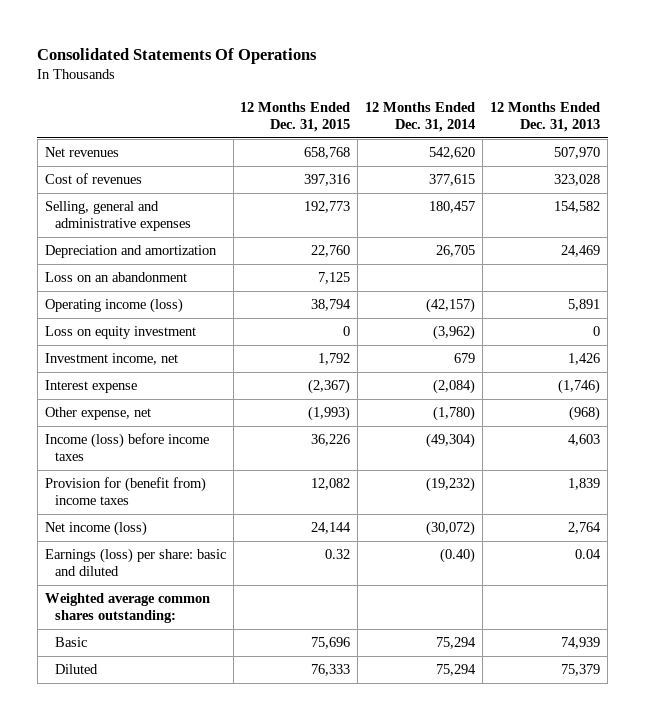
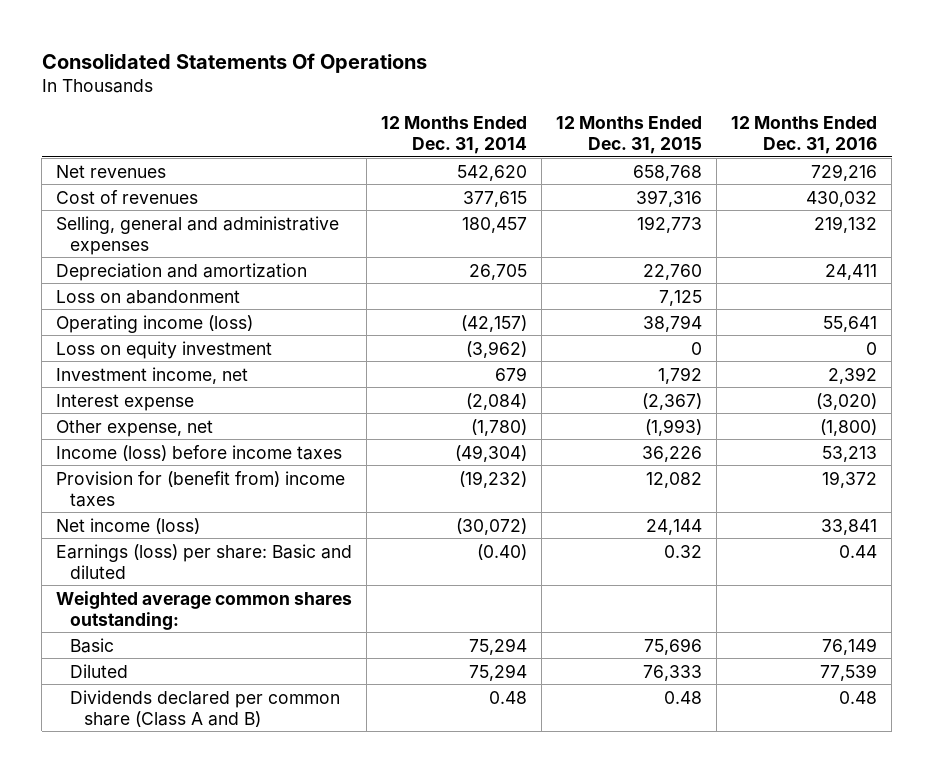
- | 12 Months Ended Dec. 31, 2015 | 12 Months Ended Dec. 31, 2014 | 12 Months Ended Dec. 31, 2013
+ | 12 Months Ended Dec. 31, 2014 | 12 Months Ended Dec. 31, 2015 | 12 Months Ended Dec. 31, 2016
- Loss on an abandonment | 7,125 | |
+ Loss on abandonment | | 7,125 |
- Earnings (loss) per share: basic and diluted | 0.32 | (0.40) | 0.04
+ Earnings (loss) per share: Basic and diluted | (0.40) | 0.32 | 0.44
+ Dividends declared per common share (Class A and B) | 0.48 | 0.48 | 0.48

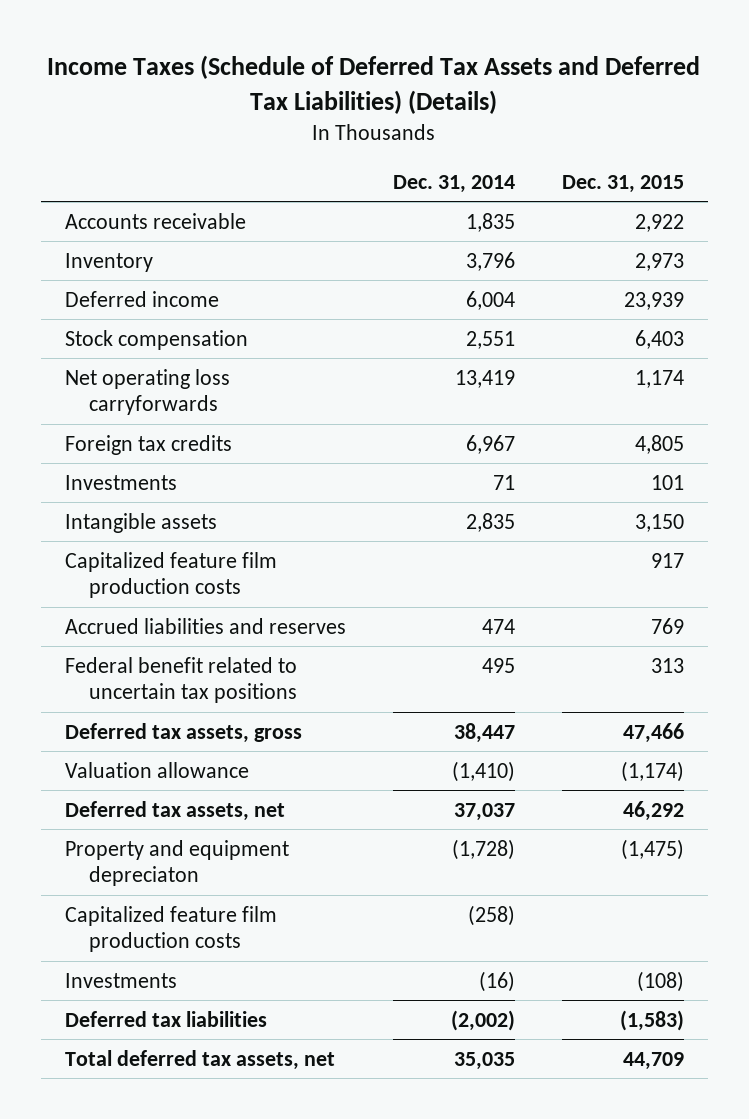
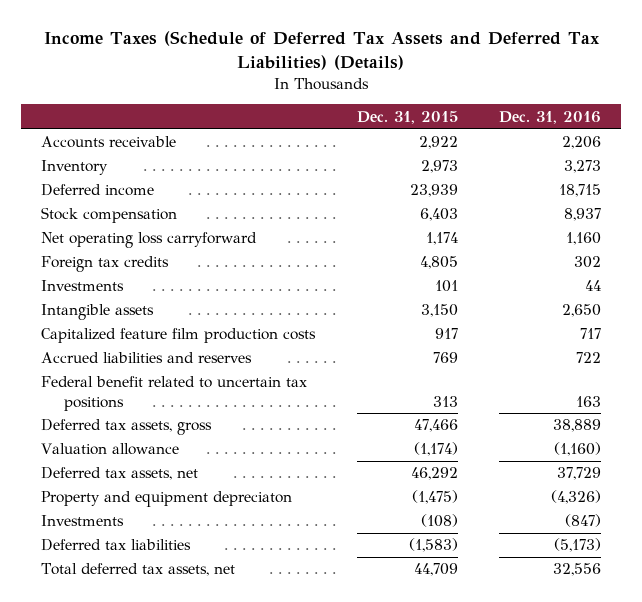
- | Dec. 31, 2014 | Dec. 31, 2015
+ | Dec. 31, 2015 | Dec. 31, 2016
- Net operating loss carryforwards | 13,419 | 1,174
+ Net operating loss carryforward | 1,174 | 1,160
- Capitalized feature film production costs | (258) |

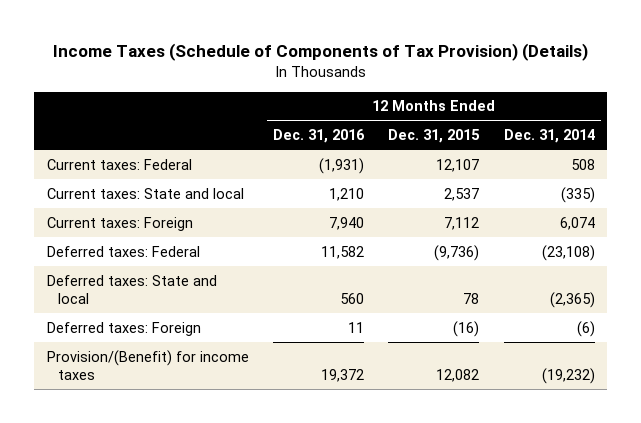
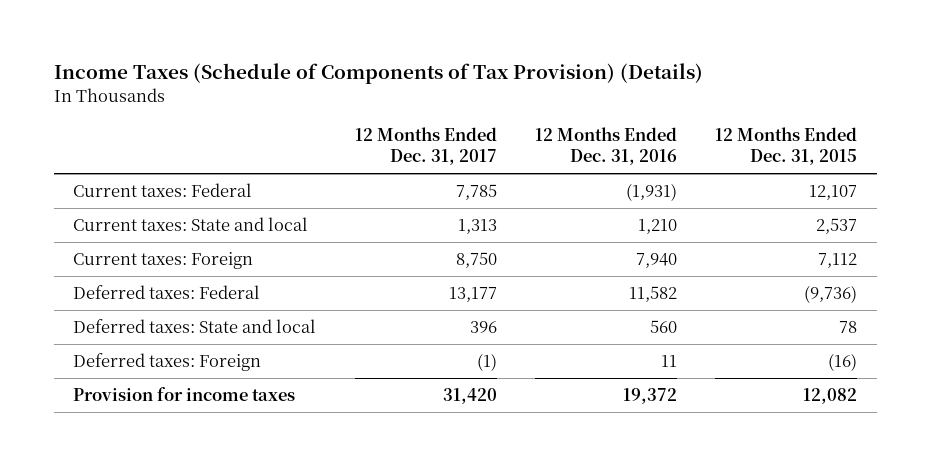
- | 12 Months Ended Dec. 31, 2016 | 12 Months Ended Dec. 31, 2015 | 12 Months Ended Dec. 31, 2014
+ | 12 Months Ended Dec. 31, 2017 | 12 Months Ended Dec. 31, 2016 | 12 Months Ended Dec. 31, 2015
- Provision/(Benefit) for income taxes | 19,372 | 12,082 | (19,232)
+ Provision for income taxes | 31,420 | 19,372 | 12,082

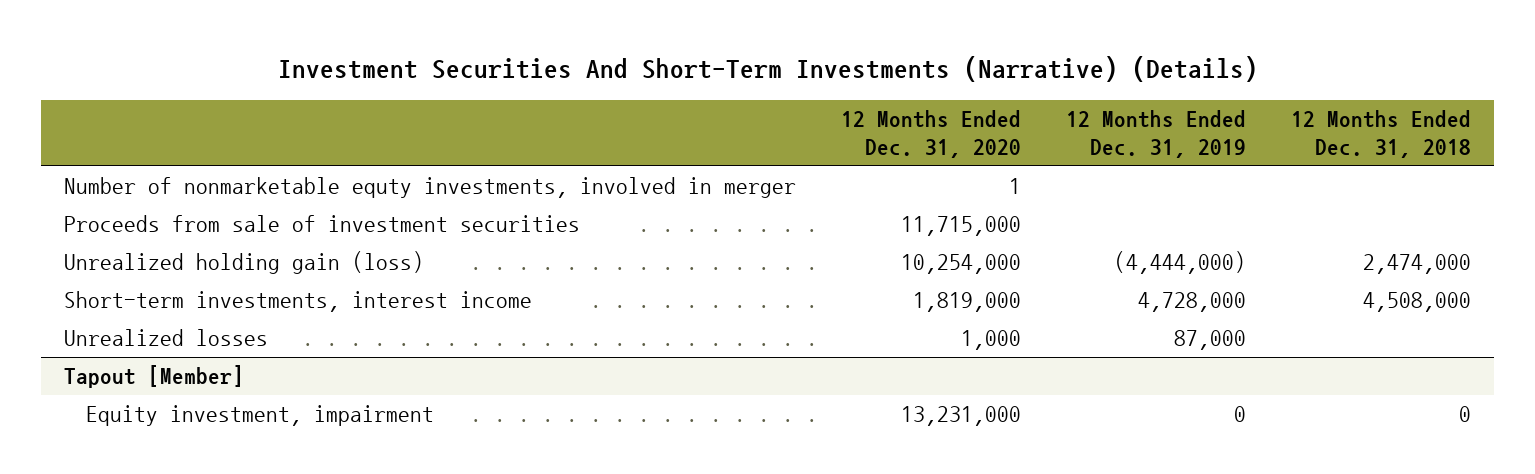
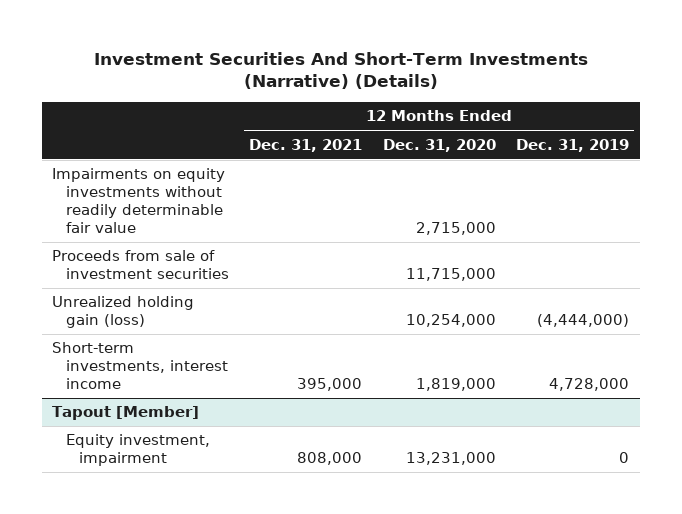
- | 12 Months Ended Dec. 31, 2020 | 12 Months Ended Dec. 31, 2019 | 12 Months Ended Dec. 31, 2018
+ | 12 Months Ended Dec. 31, 2021 | 12 Months Ended Dec. 31, 2020 | 12 Months Ended Dec. 31, 2019
- Number of nonmarketable equty investments, involved in merger | 1 | |
+ Impairments on equity investments without readily determinable fair value | | 2,715,000 |
- Unrealized losses | 1,000 | 87,000 |

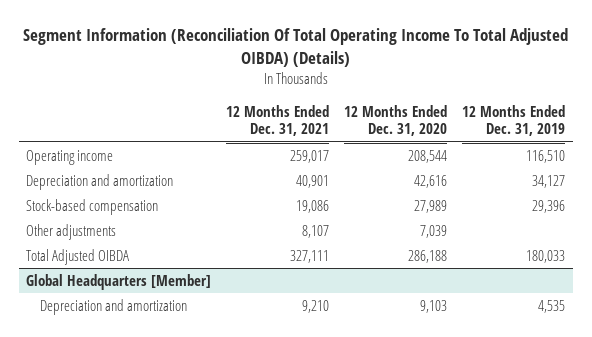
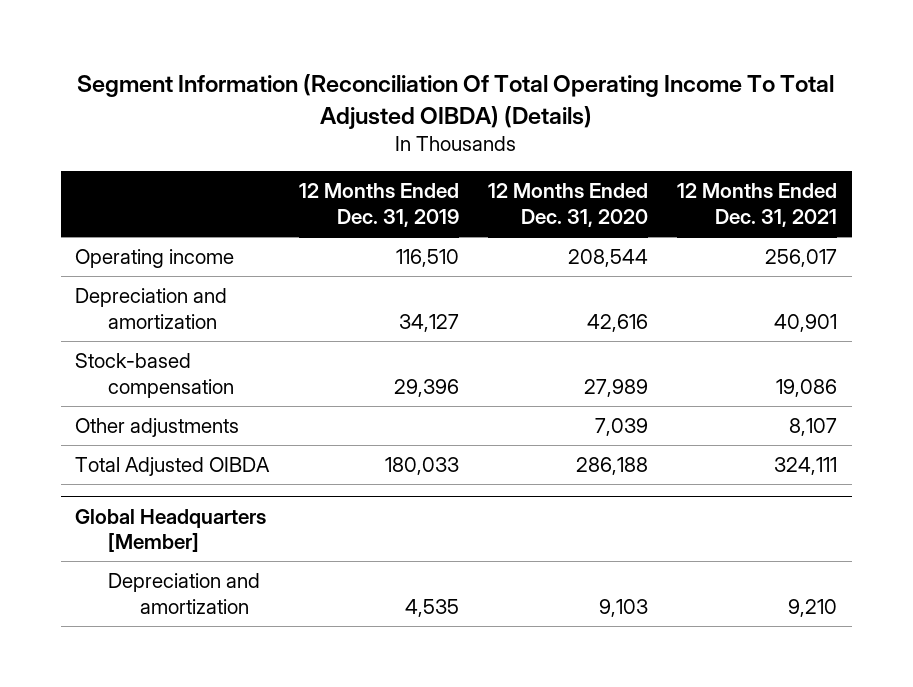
- | 12 Months Ended Dec. 31, 2021 | 12 Months Ended Dec. 31, 2020 | 12 Months Ended Dec. 31, 2019
+ | 12 Months Ended Dec. 31, 2019 | 12 Months Ended Dec. 31, 2020 | 12 Months Ended Dec. 31, 2021
- Operating income | 259,017 | 208,544 | 116,510
+ Operating income | 116,510 | 208,544 | 256,017
- Total Adjusted OIBDA | 327,111 | 286,188 | 180,033
+ Total Adjusted OIBDA | 180,033 | 286,188 | 324,111

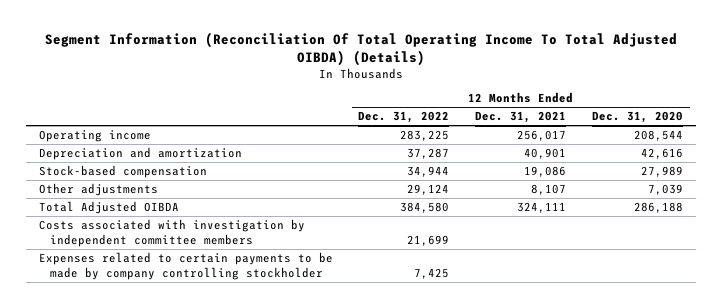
- | 12 Months Ended Dec. 31, 2019 | 12 Months Ended Dec. 31, 2020 | 12 Months Ended Dec. 31, 2021
+ | 12 Months Ended Dec. 31, 2022 | 12 Months Ended Dec. 31, 2021 | 12 Months Ended Dec. 31, 2020
- Global Headquarters [Member]
- Depreciation and amortization | 4,535 | 9,103 | 9,210
+ Costs associated with investigation by independent committee members | 21,699 | |
+ Expenses related to certain payments to be made by company controlling stockholder | 7,425 | |

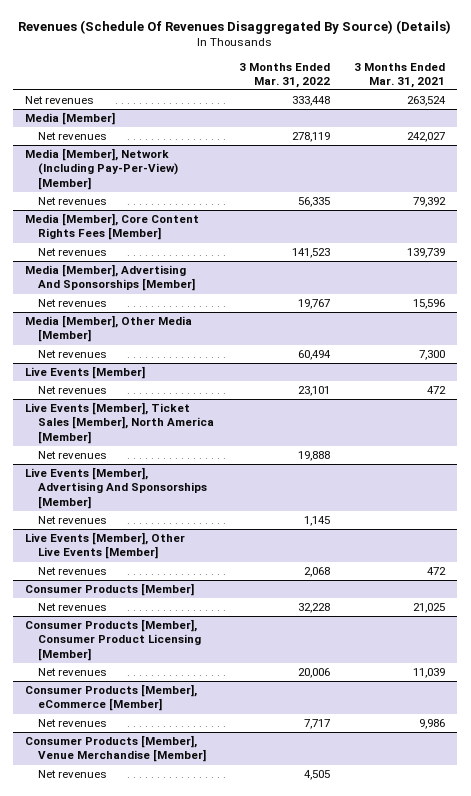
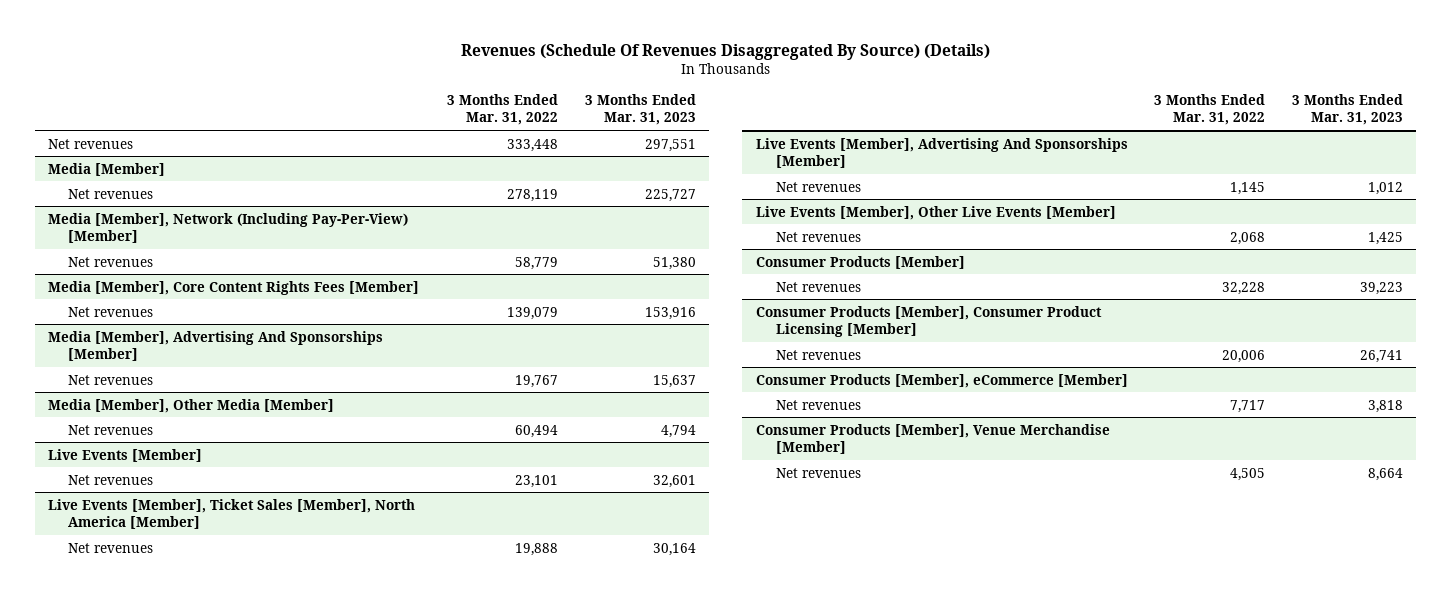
- | 3 Months Ended Mar. 31, 2022 | 3 Months Ended Mar. 31, 2021
+ | 3 Months Ended Mar. 31, 2022 | 3 Months Ended Mar. 31, 2023
@ Media [Member], Network (Including Pay-Per-View) [Member]
- Net revenues | 56,335 | 79,392
+ Net revenues | 58,779 | 51,380
@ Media [Member], Core Content Rights Fees [Member]
- Net revenues | 141,523 | 139,739
+ Net revenues | 139,079 | 153,916

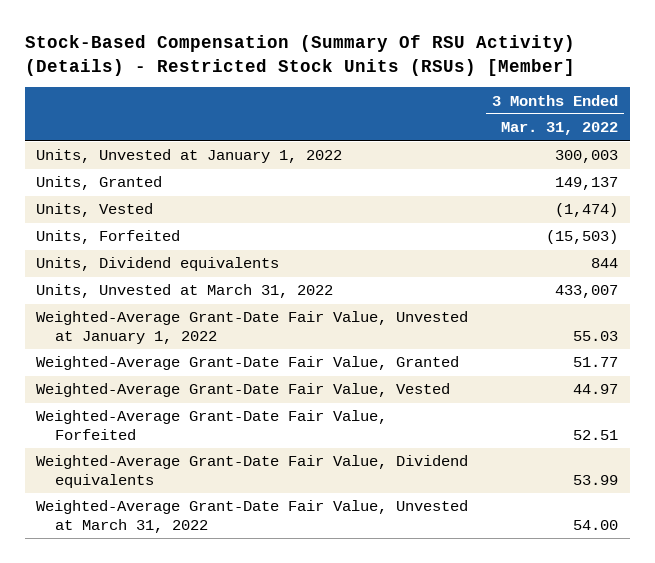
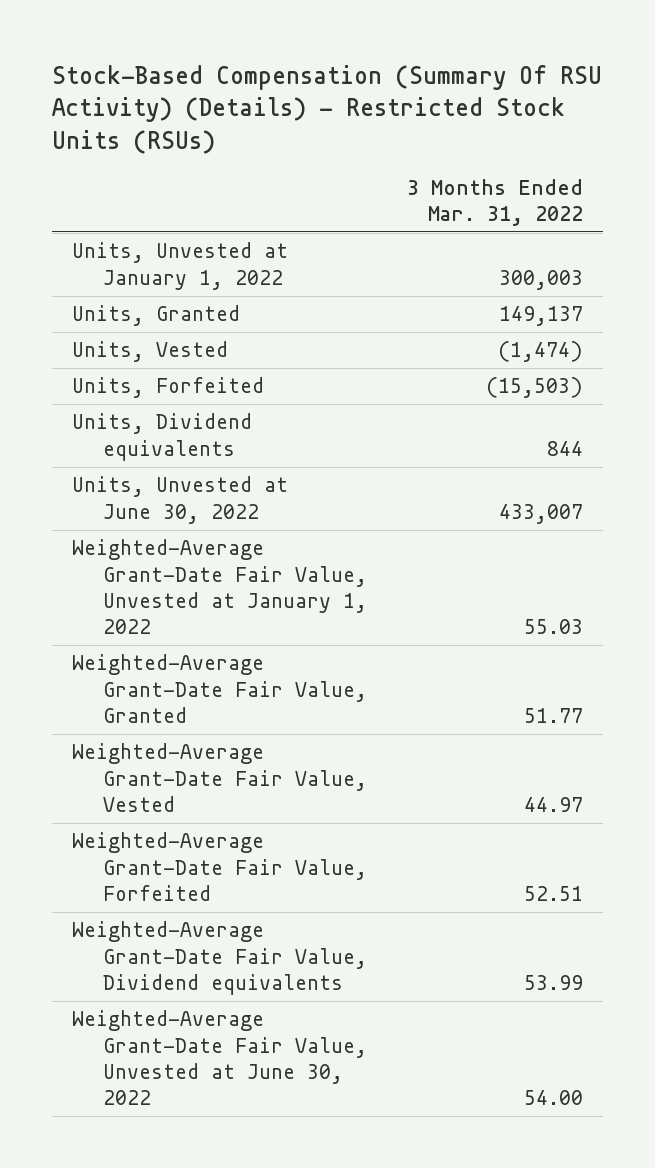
- Stock-Based Compensation (Summary Of RSU Activity) (Details) - Restricted Stock Units (RSUs) [Member]
+ Stock-Based Compensation (Summary Of RSU Activity) (Details) - Restricted Stock Units (RSUs)
- Units, Unvested at March 31, 2022 | 433,007
+ Units, Unvested at June 30, 2022 | 433,007
- Weighted-Average Grant-Date Fair Value, Unvested at March 31, 2022 | 54.00
+ Weighted-Average Grant-Date Fair Value, Unvested at June 30, 2022 | 54.00

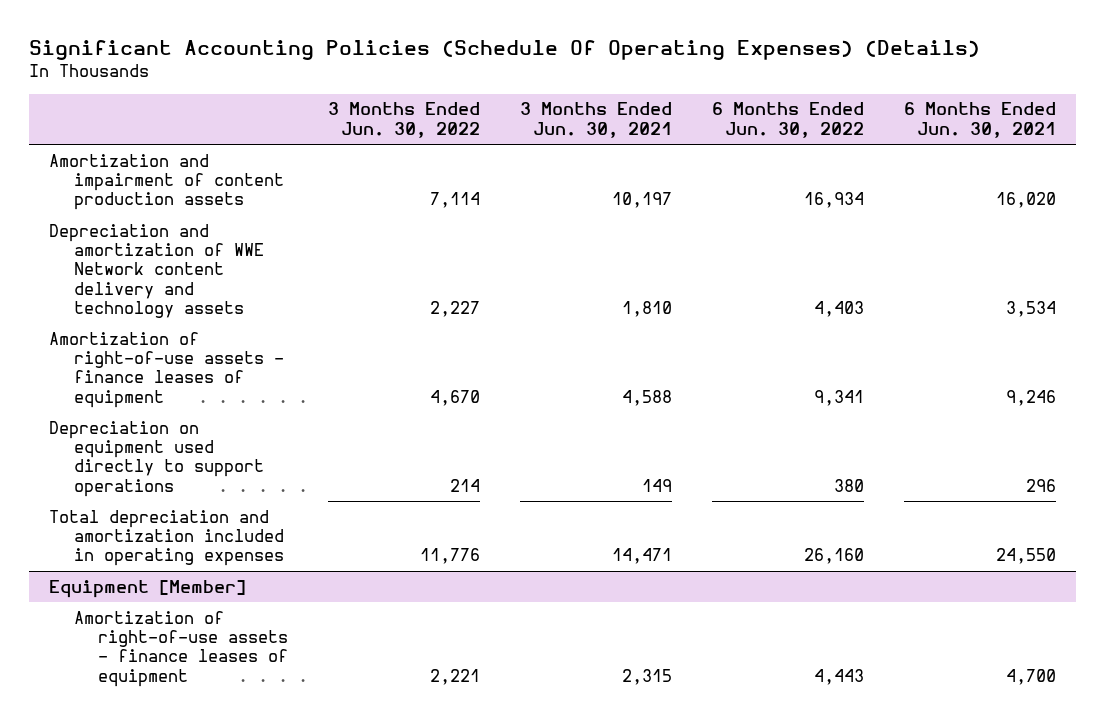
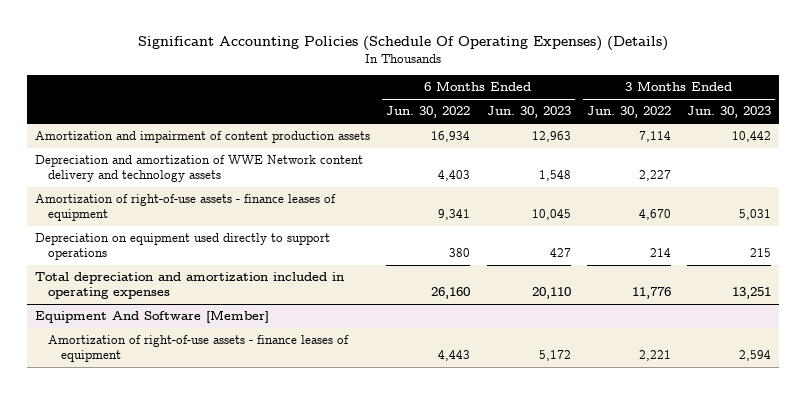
- | 3 Months Ended Jun. 30, 2022 | 3 Months Ended Jun. 30, 2021 | 6 Months Ended Jun. 30, 2022 | 6 Months Ended Jun. 30, 2021
+ | 6 Months Ended Jun. 30, 2022 | 6 Months Ended Jun. 30, 2023 | 3 Months Ended Jun. 30, 2022 | 3 Months Ended Jun. 30, 2023
- Equipment [Member]
+ Equipment And Software [Member]

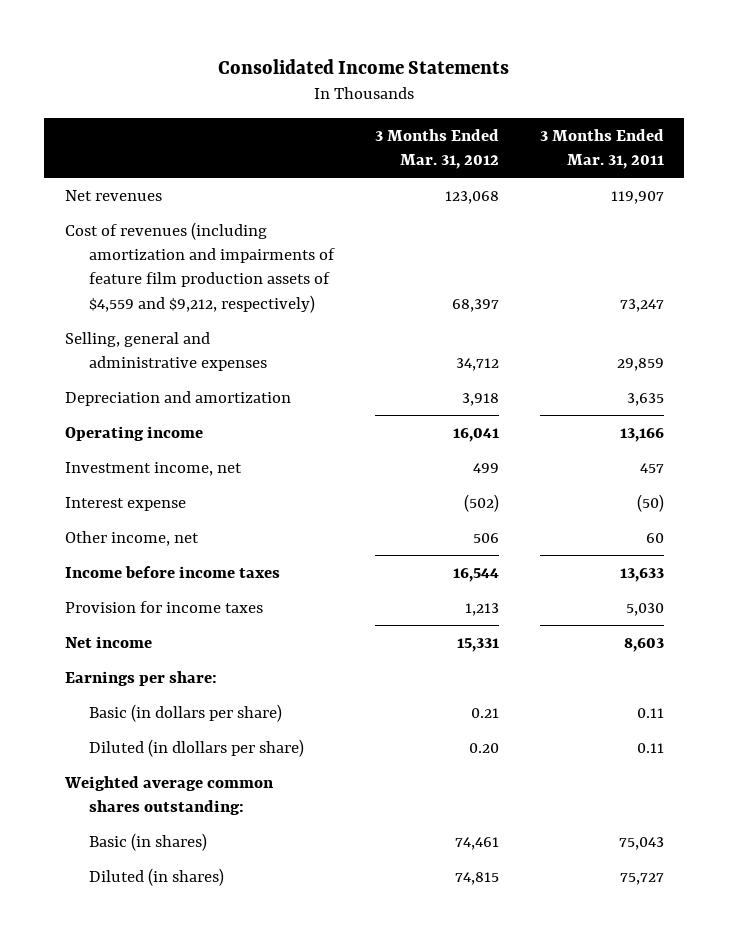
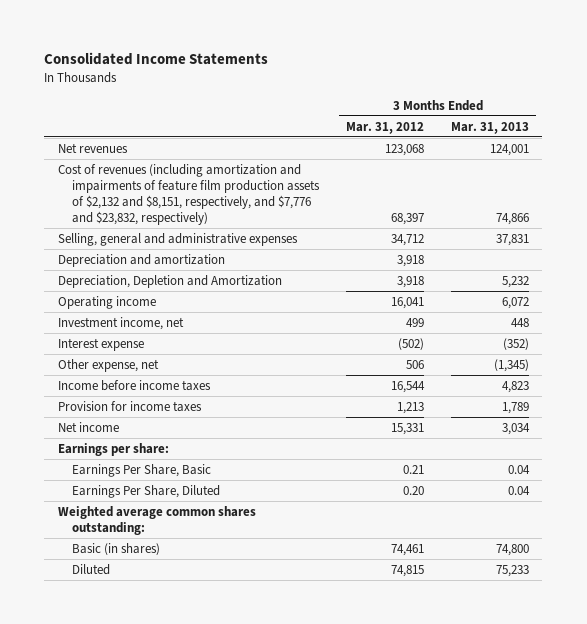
- | 3 Months Ended Mar. 31, 2012 | 3 Months Ended Mar. 31, 2011
+ | 3 Months Ended Mar. 31, 2012 | 3 Months Ended Mar. 31, 2013
- Cost of revenues (including amortization and impairments of feature film production assets of $4,559 and $9,212, respectively) | 68,397 | 73,247
+ Cost of revenues (including amortization and impairments of feature film production assets of $2,132 and $8,151, respectively, and $7,776 and $23,832, respectively) | 68,397 | 74,866
+ Depreciation, Depletion and Amortization | 3,918 | 5,232
- Other income, net | 506 | 60
+ Other expense, net | 506 | (1,345)
- Basic (in dollars per share) | 0.21 | 0.11
- Diluted (in dlollars per share) | 0.20 | 0.11
+ Earnings Per Share, Basic | 0.21 | 0.04
+ Earnings Per Share, Diluted | 0.20 | 0.04
- Diluted (in shares) | 74,815 | 75,727
+ Diluted | 74,815 | 75,233

